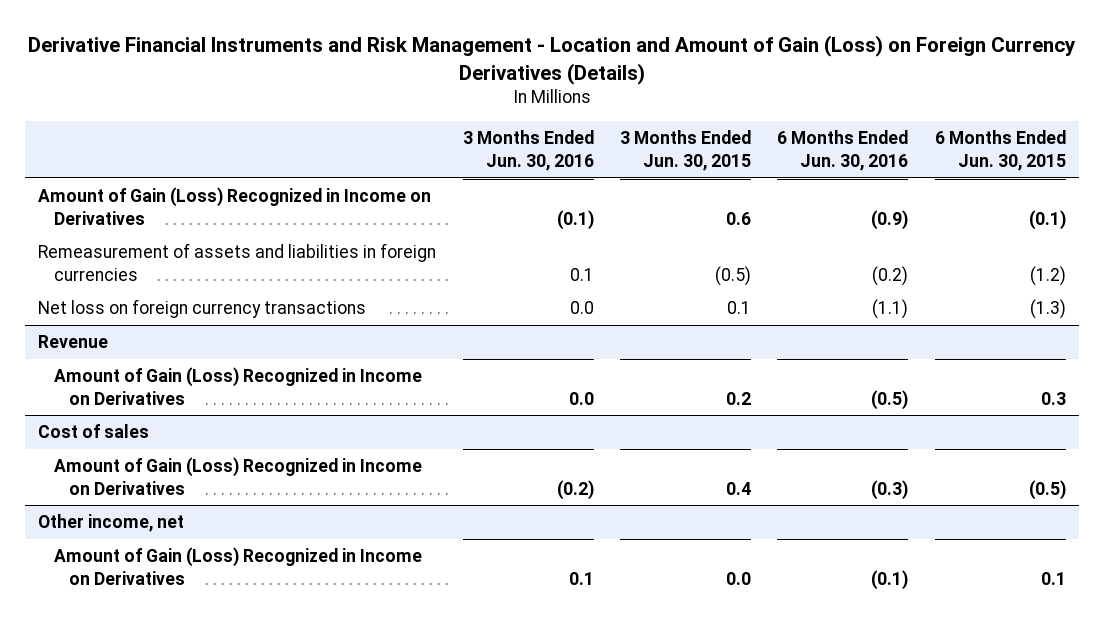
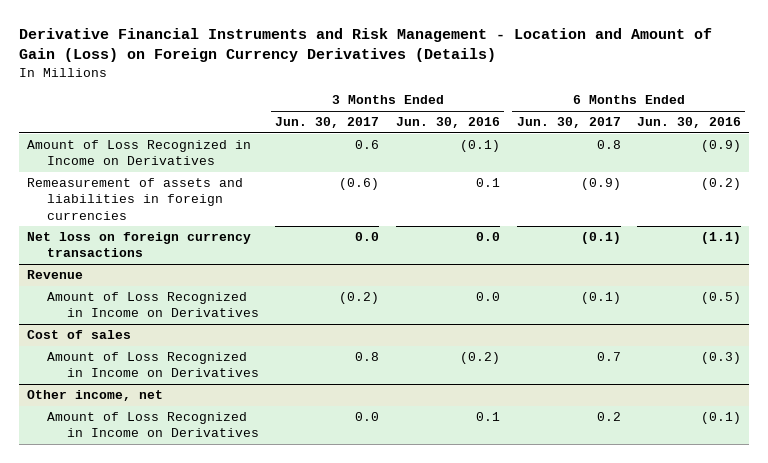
- | 3 Months Ended Jun. 30, 2016 | 3 Months Ended Jun. 30, 2015 | 6 Months Ended Jun. 30, 2016 | 6 Months Ended Jun. 30, 2015
+ | 3 Months Ended Jun. 30, 2017 | 3 Months Ended Jun. 30, 2016 | 6 Months Ended Jun. 30, 2017 | 6 Months Ended Jun. 30, 2016
- Amount of Gain (Loss) Recognized in Income on Derivatives | (0.1) | 0.6 | (0.9) | (0.1)
+ Amount of Loss Recognized in Income on Derivatives | 0.6 | (0.1) | 0.8 | (0.9)
@ Revenue
- Amount of Gain (Loss) Recognized in Income on Derivatives | 0.0 | 0.2 | (0.5) | 0.3
+ Amount of Loss Recognized in Income on Derivatives | (0.2) | 0.0 | (0.1) | (0.5)
@ Cost of sales
- Amount of Gain (Loss) Recognized in Income on Derivatives | (0.2) | 0.4 | (0.3) | (0.5)
+ Amount of Loss Recognized in Income on Derivatives | 0.8 | (0.2) | 0.7 | (0.3)
@ Other income, net
- Amount of Gain (Loss) Recognized in Income on Derivatives | 0.1 | 0.0 | (0.1) | 0.1
+ Amount of Loss Recognized in Income on Derivatives | 0.0 | 0.1 | 0.2 | (0.1)

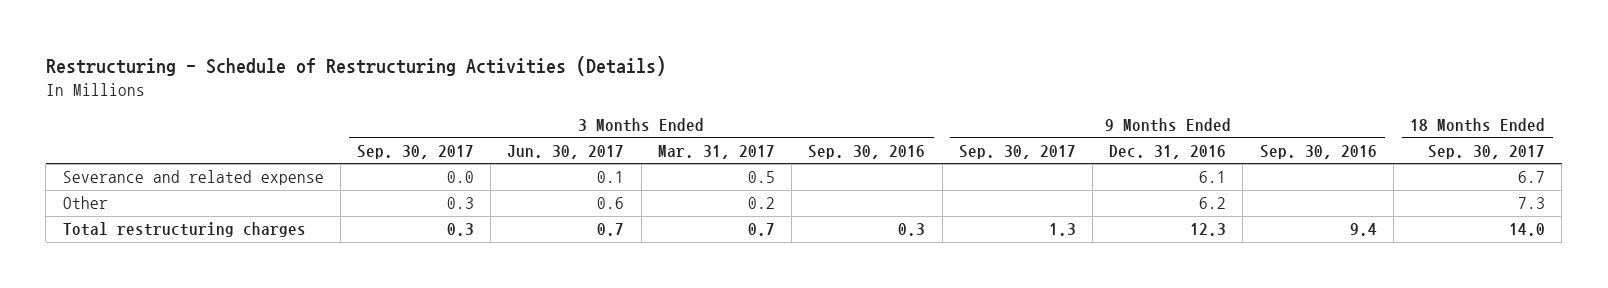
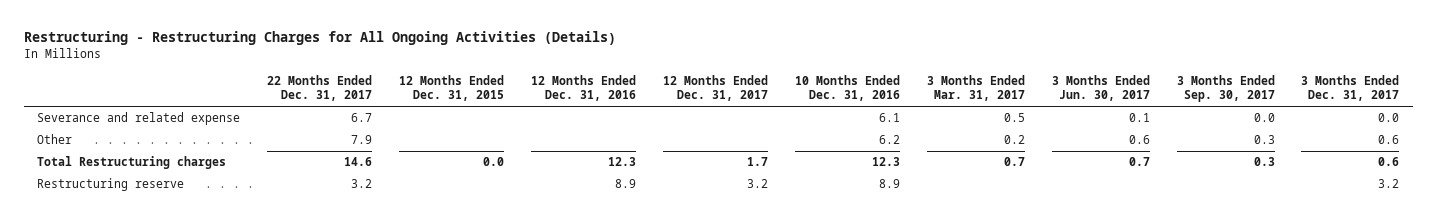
- Restructuring - Schedule of Restructuring Activities (Details)
+ Restructuring - Restructuring Charges for All Ongoing Activities (Details)
- | 3 Months Ended Sep. 30, 2017 | 3 Months Ended Jun. 30, 2017 | 3 Months Ended Mar. 31, 2017 | 3 Months Ended Sep. 30, 2016 | 9 Months Ended Sep. 30, 2017 | 9 Months Ended Dec. 31, 2016 | 9 Months Ended Sep. 30, 2016 | 18 Months Ended Sep. 30, 2017
+ | 22 Months Ended Dec. 31, 2017 | 12 Months Ended Dec. 31, 2015 | 12 Months Ended Dec. 31, 2016 | 12 Months Ended Dec. 31, 2017 | 10 Months Ended Dec. 31, 2016 | 3 Months Ended Mar. 31, 2017 | 3 Months Ended Jun. 30, 2017 | 3 Months Ended Sep. 30, 2017 | 3 Months Ended Dec. 31, 2017
- Total restructuring charges | 0.3 | 0.7 | 0.7 | 0.3 | 1.3 | 12.3 | 9.4 | 14.0
+ Total Restructuring charges | 14.6 | 0.0 | 12.3 | 1.7 | 12.3 | 0.7 | 0.7 | 0.3 | 0.6
+ Restructuring reserve | 3.2 | | 8.9 | 3.2 | 8.9 | | | | 3.2

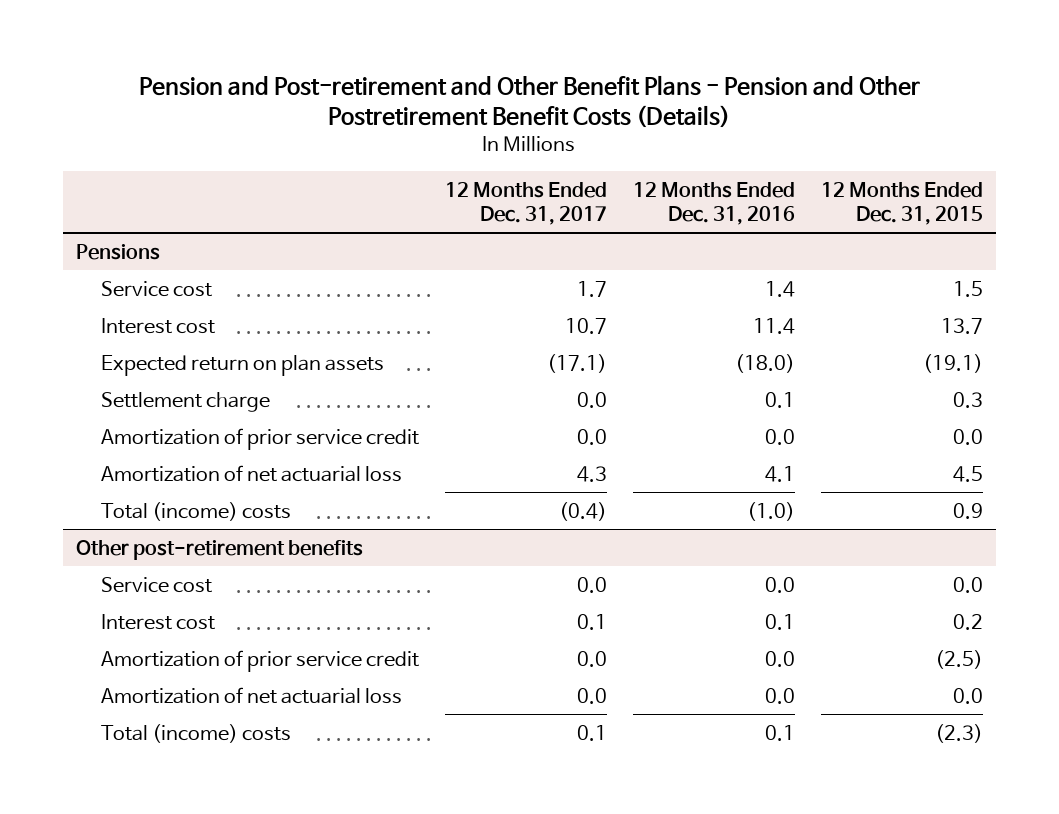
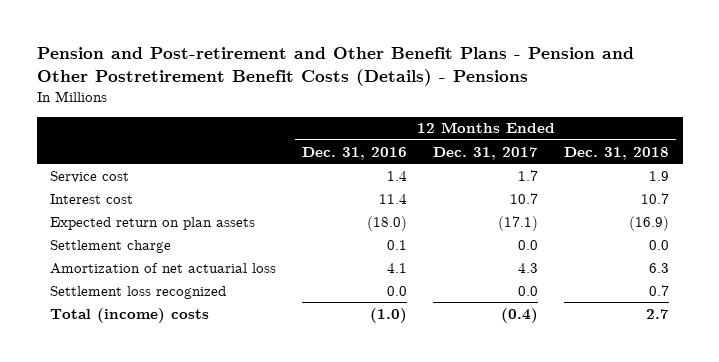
- Pension and Post-retirement and Other Benefit Plans - Pension and Other Postretirement Benefit Costs (Details)
+ Pension and Post-retirement and Other Benefit Plans - Pension and Other Postretirement Benefit Costs (Details) - Pensions
- | 12 Months Ended Dec. 31, 2017 | 12 Months Ended Dec. 31, 2016 | 12 Months Ended Dec. 31, 2015
+ | 12 Months Ended Dec. 31, 2016 | 12 Months Ended Dec. 31, 2017 | 12 Months Ended Dec. 31, 2018
- Pensions
- Amortization of prior service credit | 0.0 | 0.0 | 0.0
+ Settlement loss recognized | 0.0 | 0.0 | 0.7
- Other post-retirement benefits
- Service cost | 0.0 | 0.0 | 0.0
- Interest cost | 0.1 | 0.1 | 0.2
- Amortization of prior service credit | 0.0 | 0.0 | (2.5)
- Amortization of net actuarial loss | 0.0 | 0.0 | 0.0
- Total (income) costs | 0.1 | 0.1 | (2.3)

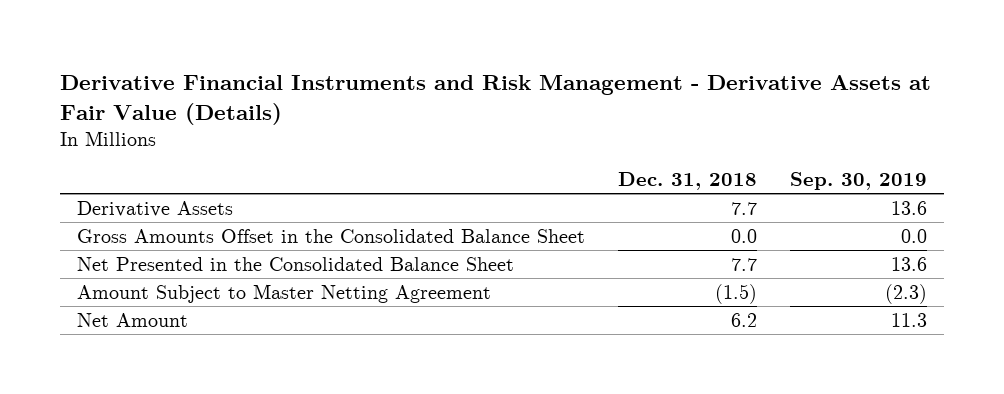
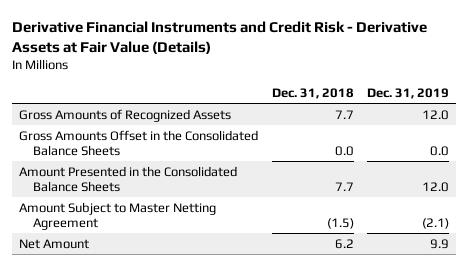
- Derivative Financial Instruments and Risk Management - Derivative Assets at Fair Value (Details)
+ Derivative Financial Instruments and Credit Risk - Derivative Assets at Fair Value (Details)
- | Dec. 31, 2018 | Sep. 30, 2019
+ | Dec. 31, 2018 | Dec. 31, 2019
- Derivative Assets | 7.7 | 13.6
- Gross Amounts Offset in the Consolidated Balance Sheet | 0.0 | 0.0
- Net Presented in the Consolidated Balance Sheet | 7.7 | 13.6
+ Gross Amounts of Recognized Assets | 7.7 | 12.0
+ Gross Amounts Offset in the Consolidated Balance Sheets | 0.0 | 0.0
+ Amount Presented in the Consolidated Balance Sheets | 7.7 | 12.0

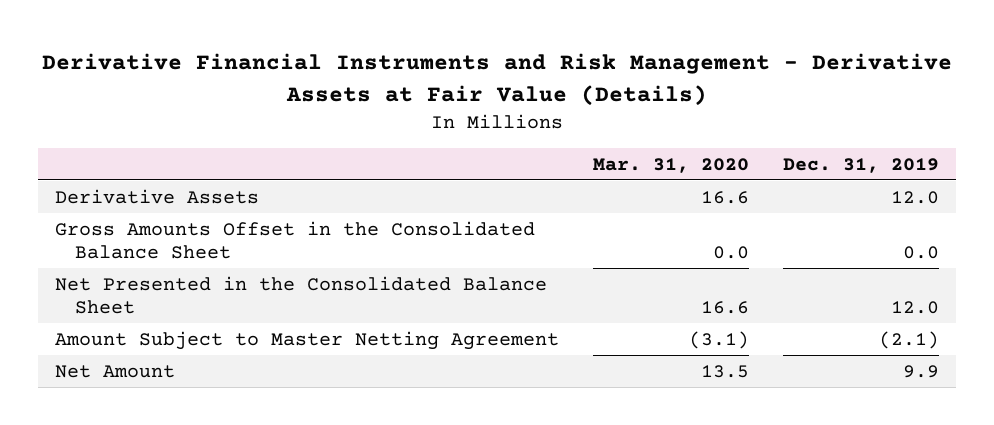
- Derivative Financial Instruments and Credit Risk - Derivative Assets at Fair Value (Details)
+ Derivative Financial Instruments and Risk Management - Derivative Assets at Fair Value (Details)
- | Dec. 31, 2018 | Dec. 31, 2019
+ | Mar. 31, 2020 | Dec. 31, 2019
- Gross Amounts of Recognized Assets | 7.7 | 12.0
- Gross Amounts Offset in the Consolidated Balance Sheets | 0.0 | 0.0
- Amount Presented in the Consolidated Balance Sheets | 7.7 | 12.0
+ Derivative Assets | 16.6 | 12.0
+ Gross Amounts Offset in the Consolidated Balance Sheet | 0.0 | 0.0
+ Net Presented in the Consolidated Balance Sheet | 16.6 | 12.0

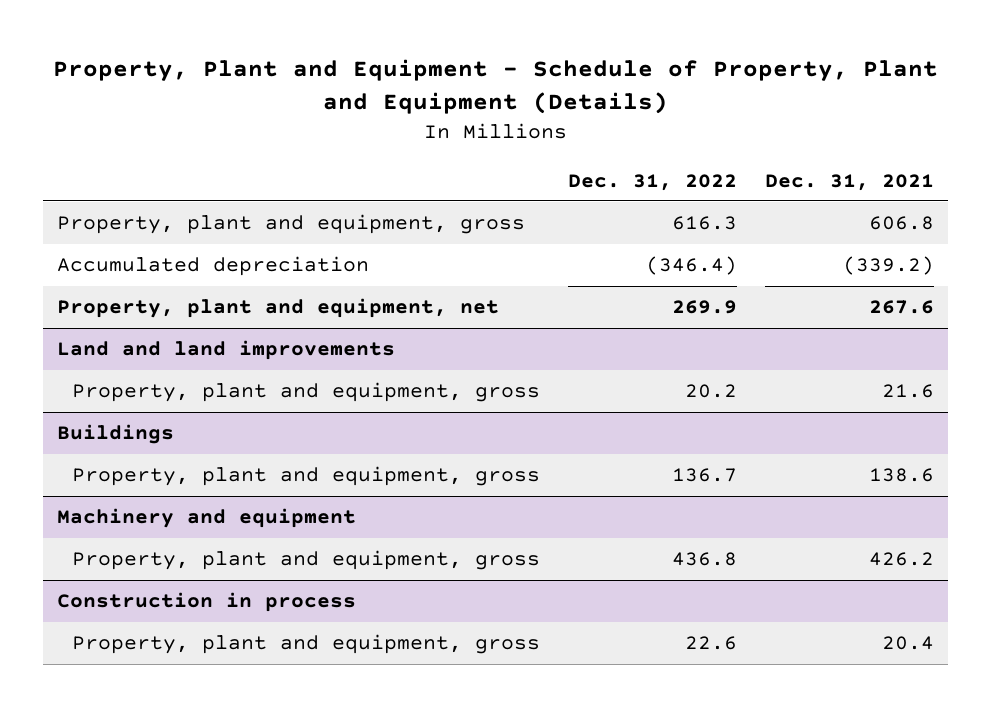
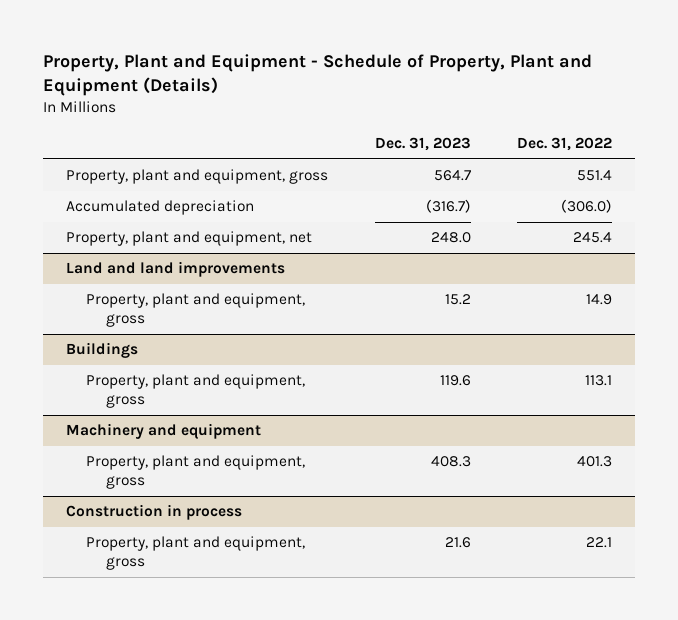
- | Dec. 31, 2022 | Dec. 31, 2021
+ | Dec. 31, 2023 | Dec. 31, 2022
- Property, plant and equipment, gross | 616.3 | 606.8
- Accumulated depreciation | (346.4) | (339.2)
- Property, plant and equipment, net | 269.9 | 267.6
+ Property, plant and equipment, gross | 564.7 | 551.4
+ Accumulated depreciation | (316.7) | (306.0)
+ Property, plant and equipment, net | 248.0 | 245.4
@ Land and land improvements
- Property, plant and equipment, gross | 20.2 | 21.6
+ Property, plant and equipment, gross | 15.2 | 14.9
@ Buildings
- Property, plant and equipment, gross | 136.7 | 138.6
+ Property, plant and equipment, gross | 119.6 | 113.1
@ Machinery and equipment
- Property, plant and equipment, gross | 436.8 | 426.2
+ Property, plant and equipment, gross | 408.3 | 401.3
@ Construction in process
- Property, plant and equipment, gross | 22.6 | 20.4
+ Property, plant and equipment, gross | 21.6 | 22.1

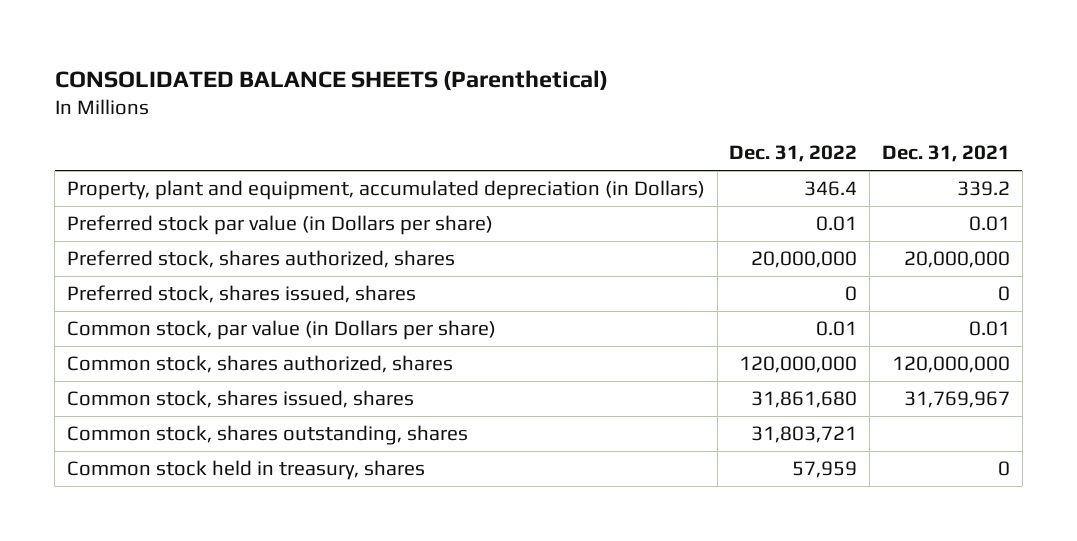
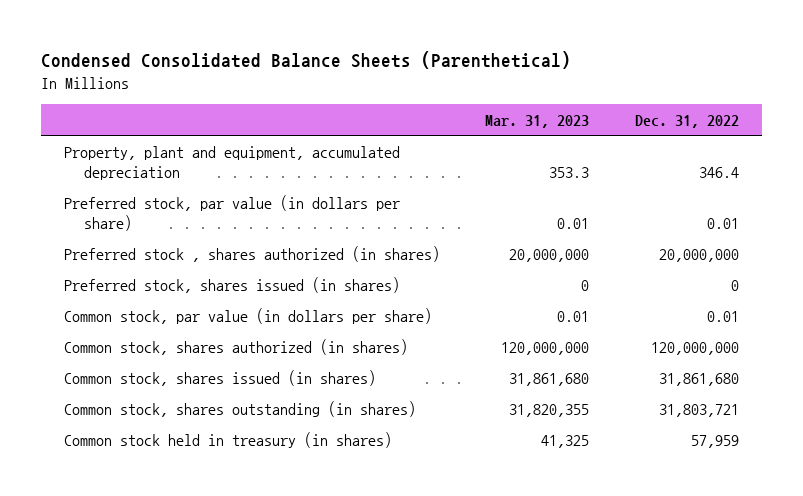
- CONSOLIDATED BALANCE SHEETS (Parenthetical)
+ Condensed Consolidated Balance Sheets (Parenthetical)
- | Dec. 31, 2022 | Dec. 31, 2021
+ | Mar. 31, 2023 | Dec. 31, 2022
- Property, plant and equipment, accumulated depreciation (in Dollars) | 346.4 | 339.2
- Preferred stock par value (in Dollars per share) | 0.01 | 0.01
- Preferred stock, shares authorized, shares | 20,000,000 | 20,000,000
- Preferred stock, shares issued, shares | 0 | 0
- Common stock, par value (in Dollars per share) | 0.01 | 0.01
- Common stock, shares authorized, shares | 120,000,000 | 120,000,000
- Common stock, shares issued, shares | 31,861,680 | 31,769,967
- Common stock, shares outstanding, shares | 31,803,721 |
- Common stock held in treasury, shares | 57,959 | 0
+ Property, plant and equipment, accumulated depreciation | 353.3 | 346.4
+ Preferred stock, par value (in dollars per share) | 0.01 | 0.01
+ Preferred stock , shares authorized (in shares) | 20,000,000 | 20,000,000
+ Preferred stock, shares issued (in shares) | 0 | 0
+ Common stock, par value (in dollars per share) | 0.01 | 0.01
+ Common stock, shares authorized (in shares) | 120,000,000 | 120,000,000
+ Common stock, shares issued (in shares) | 31,861,680 | 31,861,680
+ Common stock, shares outstanding (in shares) | 31,820,355 | 31,803,721
+ Common stock held in treasury (in shares) | 41,325 | 57,959

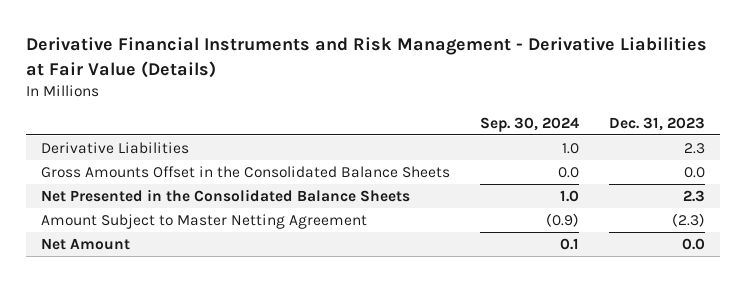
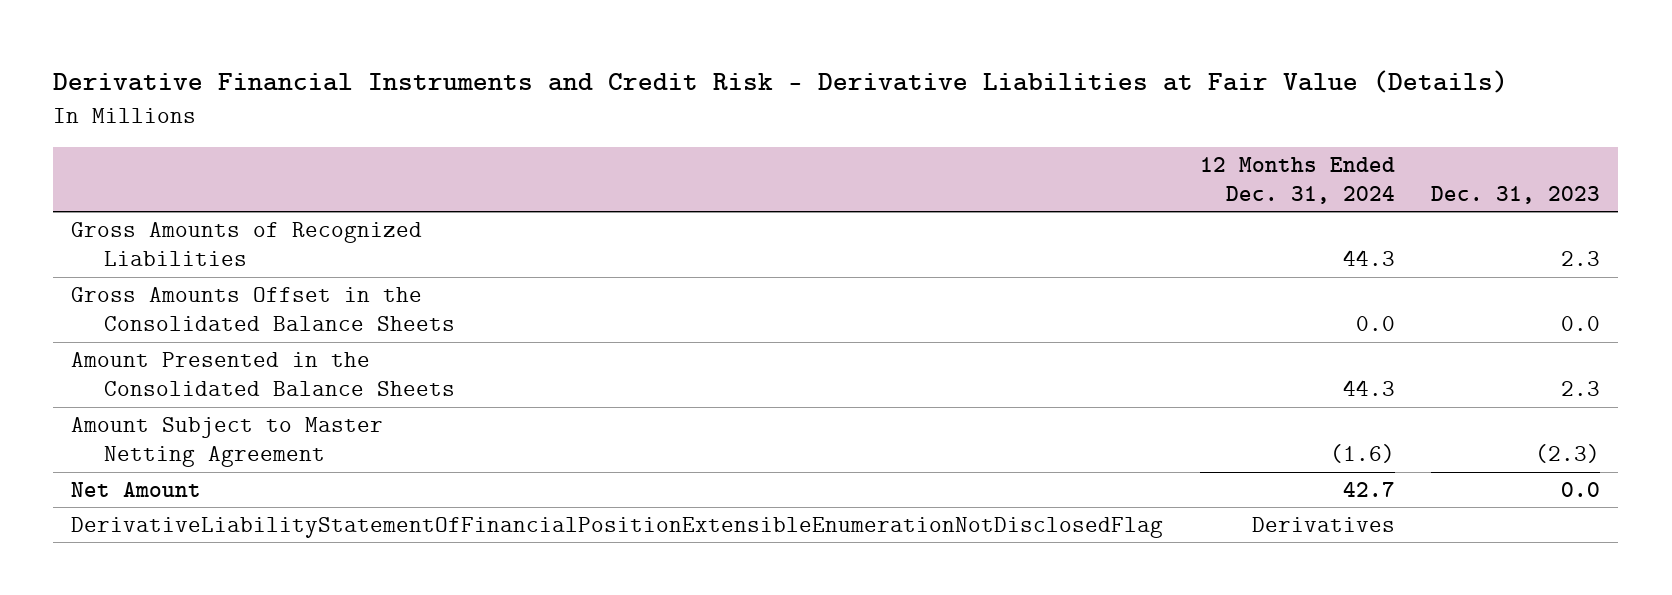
- Derivative Financial Instruments and Risk Management - Derivative Liabilities at Fair Value (Details)
+ Derivative Financial Instruments and Credit Risk - Derivative Liabilities at Fair Value (Details)
- | Sep. 30, 2024 | Dec. 31, 2023
+ | 12 Months Ended Dec. 31, 2024 | Dec. 31, 2023
- Derivative Liabilities | 1.0 | 2.3
+ Gross Amounts of Recognized Liabilities | 44.3 | 2.3
- Net Presented in the Consolidated Balance Sheets | 1.0 | 2.3
+ Amount Presented in the Consolidated Balance Sheets | 44.3 | 2.3
+ DerivativeLiabilityStatementOfFinancialPositionExtensibleEnumerationNotDisclosedFlag | Derivatives |

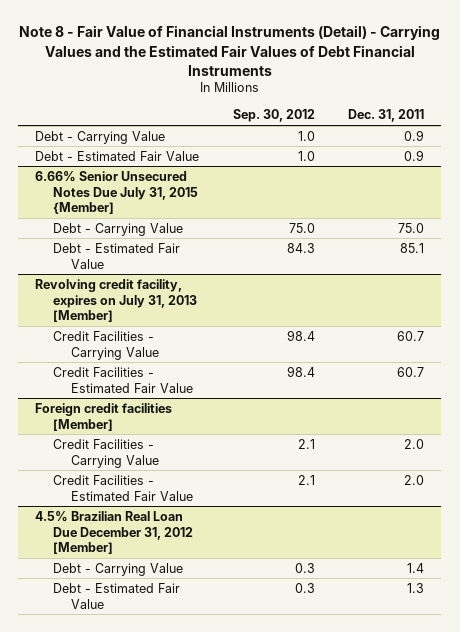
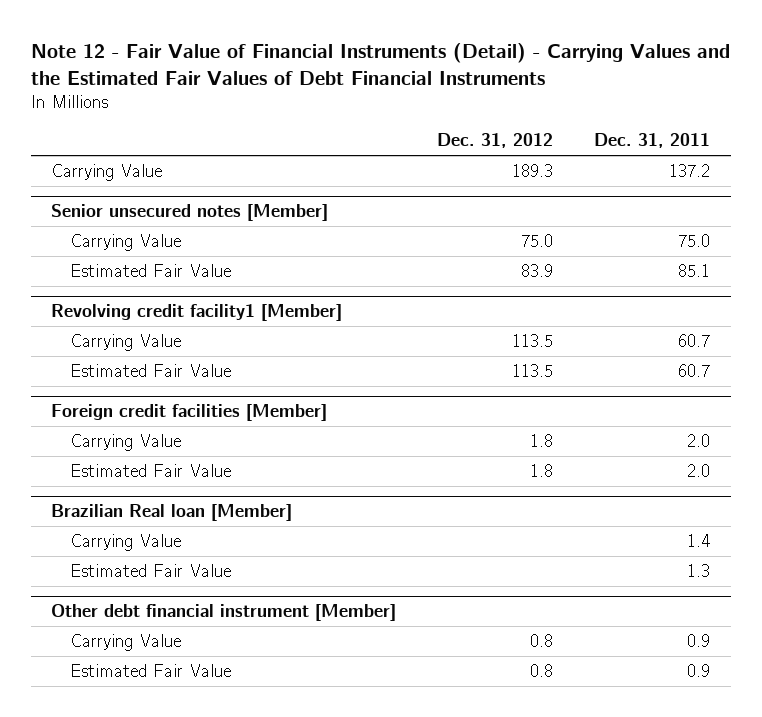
- Note 8 - Fair Value of Financial Instruments (Detail) - Carrying Values and the Estimated Fair Values of Debt Financial Instruments
+ Note 12 - Fair Value of Financial Instruments (Detail) - Carrying Values and the Estimated Fair Values of Debt Financial Instruments
- | Sep. 30, 2012 | Dec. 31, 2011
+ | Dec. 31, 2012 | Dec. 31, 2011
- Debt - Carrying Value | 1.0 | 0.9
- Debt - Estimated Fair Value | 1.0 | 0.9
- 6.66% Senior Unsecured Notes Due July 31, 2015 {Member]
- Debt - Carrying Value | 75.0 | 75.0
- Debt - Estimated Fair Value | 84.3 | 85.1
- Revolving credit facility, expires on July 31, 2013 [Member]
- Credit Facilities - Carrying Value | 98.4 | 60.7
- Credit Facilities - Estimated Fair Value | 98.4 | 60.7
+ Carrying Value | 189.3 | 137.2
+ Senior unsecured notes [Member]
+ Carrying Value | 75.0 | 75.0
+ Estimated Fair Value | 83.9 | 85.1
+ Revolving credit facility1 [Member]
+ Carrying Value | 113.5 | 60.7
+ Estimated Fair Value | 113.5 | 60.7
@ Foreign credit facilities [Member]
- Credit Facilities - Carrying Value | 2.1 | 2.0
- Credit Facilities - Estimated Fair Value | 2.1 | 2.0
- 4.5% Brazilian Real Loan Due December 31, 2012 [Member]
- Debt - Carrying Value | 0.3 | 1.4
- Debt - Estimated Fair Value | 0.3 | 1.3
@ Foreign credit facilities [Member]
+ Carrying Value | 1.8 | 2.0
+ Estimated Fair Value | 1.8 | 2.0
+ Brazilian Real loan [Member]
+ Carrying Value | | 1.4
+ Estimated Fair Value | | 1.3
+ Other debt financial instrument [Member]
+ Carrying Value | 0.8 | 0.9
+ Estimated Fair Value | 0.8 | 0.9

